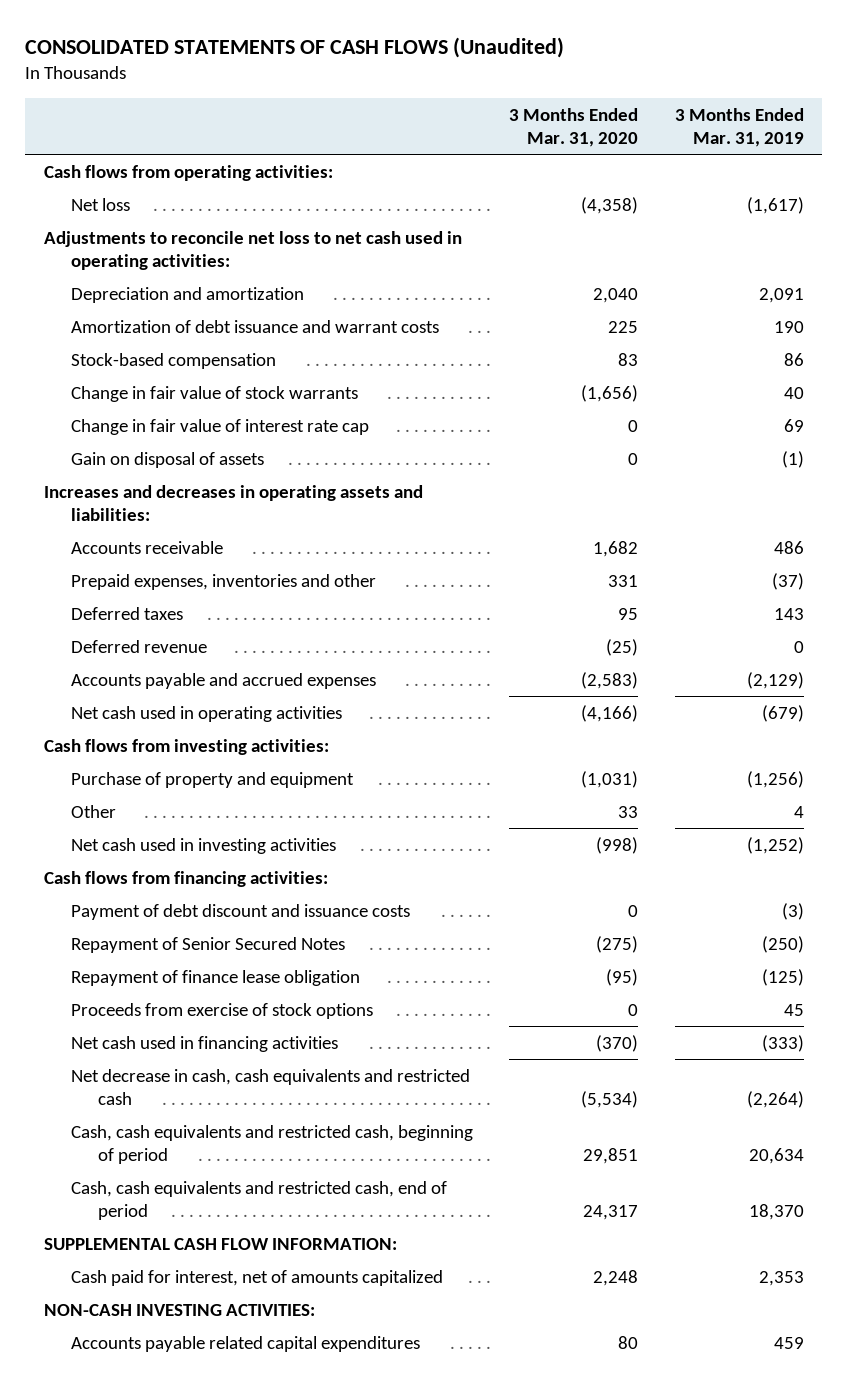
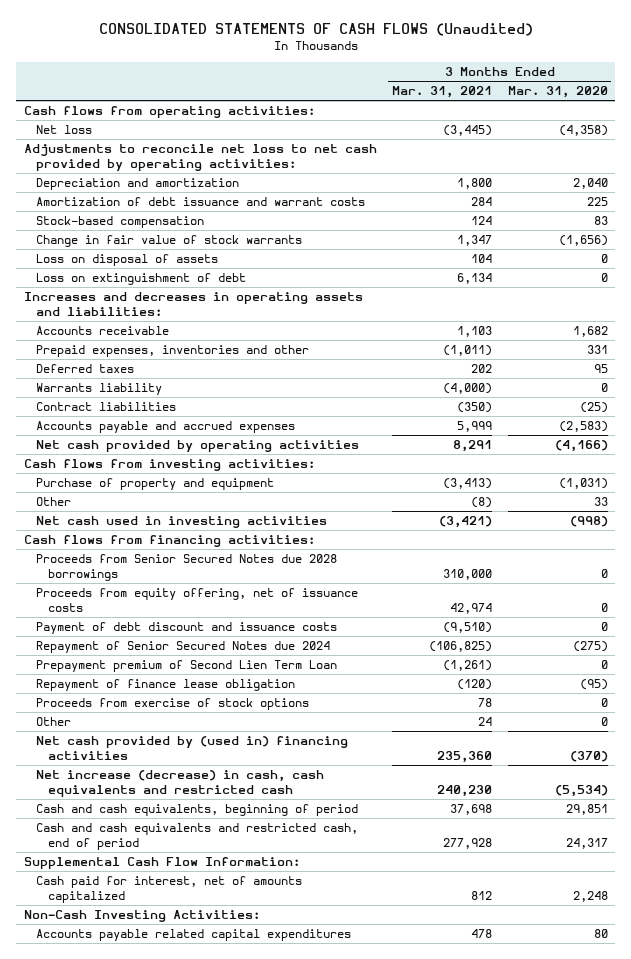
- | 3 Months Ended Mar. 31, 2020 | 3 Months Ended Mar. 31, 2019
+ | 3 Months Ended Mar. 31, 2021 | 3 Months Ended Mar. 31, 2020
- Adjustments to reconcile net loss to net cash used in operating activities:
+ Adjustments to reconcile net loss to net cash provided by operating activities:
- Change in fair value of interest rate cap | 0 | 69
- Gain on disposal of assets | 0 | (1)
+ Loss on disposal of assets | 104 | 0
+ Loss on extinguishment of debt | 6,134 | 0
- Deferred revenue | (25) | 0
+ Warrants liability | (4,000) | 0
+ Contract liabilities | (350) | (25)
- Net cash used in operating activities | (4,166) | (679)
+ Net cash provided by operating activities | 8,291 | (4,166)
+ Proceeds from Senior Secured Notes due 2028 borrowings | 310,000 | 0
+ Proceeds from equity offering, net of issuance costs | 42,974 | 0
- Repayment of Senior Secured Notes | (275) | (250)
+ Repayment of Senior Secured Notes due 2024 | (106,825) | (275)
+ Prepayment premium of Second Lien Term Loan | (1,261) | 0
- Net cash used in financing activities | (370) | (333)
- Net decrease in cash, cash equivalents and restricted cash | (5,534) | (2,264)
- Cash, cash equivalents and restricted cash, beginning of period | 29,851 | 20,634
- Cash, cash equivalents and restricted cash, end of period | 24,317 | 18,370
- SUPPLEMENTAL CASH FLOW INFORMATION:
+ Other | 24 | 0
+ Net cash provided by (used in) financing activities | 235,360 | (370)
+ Net increase (decrease) in cash, cash equivalents and restricted cash | 240,230 | (5,534)
+ Cash and cash equivalents, beginning of period | 37,698 | 29,851
+ Cash and cash equivalents and restricted cash, end of period | 277,928 | 24,317
+ Supplemental Cash Flow Information:
- NON-CASH INVESTING ACTIVITIES:
+ Non-Cash Investing Activities:

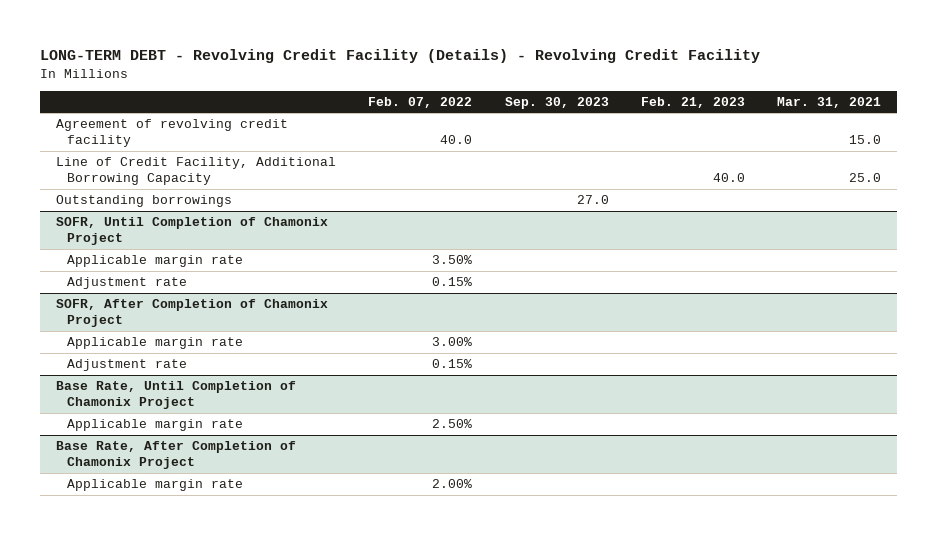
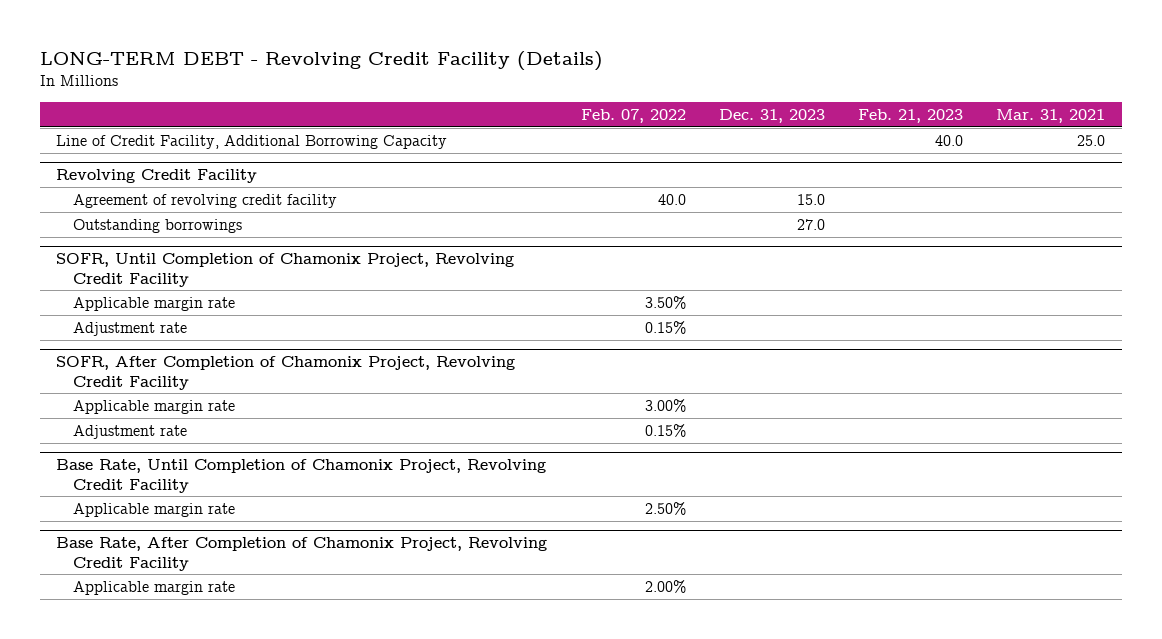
- LONG-TERM DEBT - Revolving Credit Facility (Details) - Revolving Credit Facility
+ LONG-TERM DEBT - Revolving Credit Facility (Details)
- | Feb. 07, 2022 | Sep. 30, 2023 | Feb. 21, 2023 | Mar. 31, 2021
+ | Feb. 07, 2022 | Dec. 31, 2023 | Feb. 21, 2023 | Mar. 31, 2021
- Agreement of revolving credit facility | 40.0 | | | 15.0
+ Revolving Credit Facility
+ Agreement of revolving credit facility | 40.0 | 15.0 | |
- SOFR, Until Completion of Chamonix Project
+ SOFR, Until Completion of Chamonix Project, Revolving Credit Facility
- SOFR, After Completion of Chamonix Project
+ SOFR, After Completion of Chamonix Project, Revolving Credit Facility
- Base Rate, Until Completion of Chamonix Project
+ Base Rate, Until Completion of Chamonix Project, Revolving Credit Facility
- Base Rate, After Completion of Chamonix Project
+ Base Rate, After Completion of Chamonix Project, Revolving Credit Facility

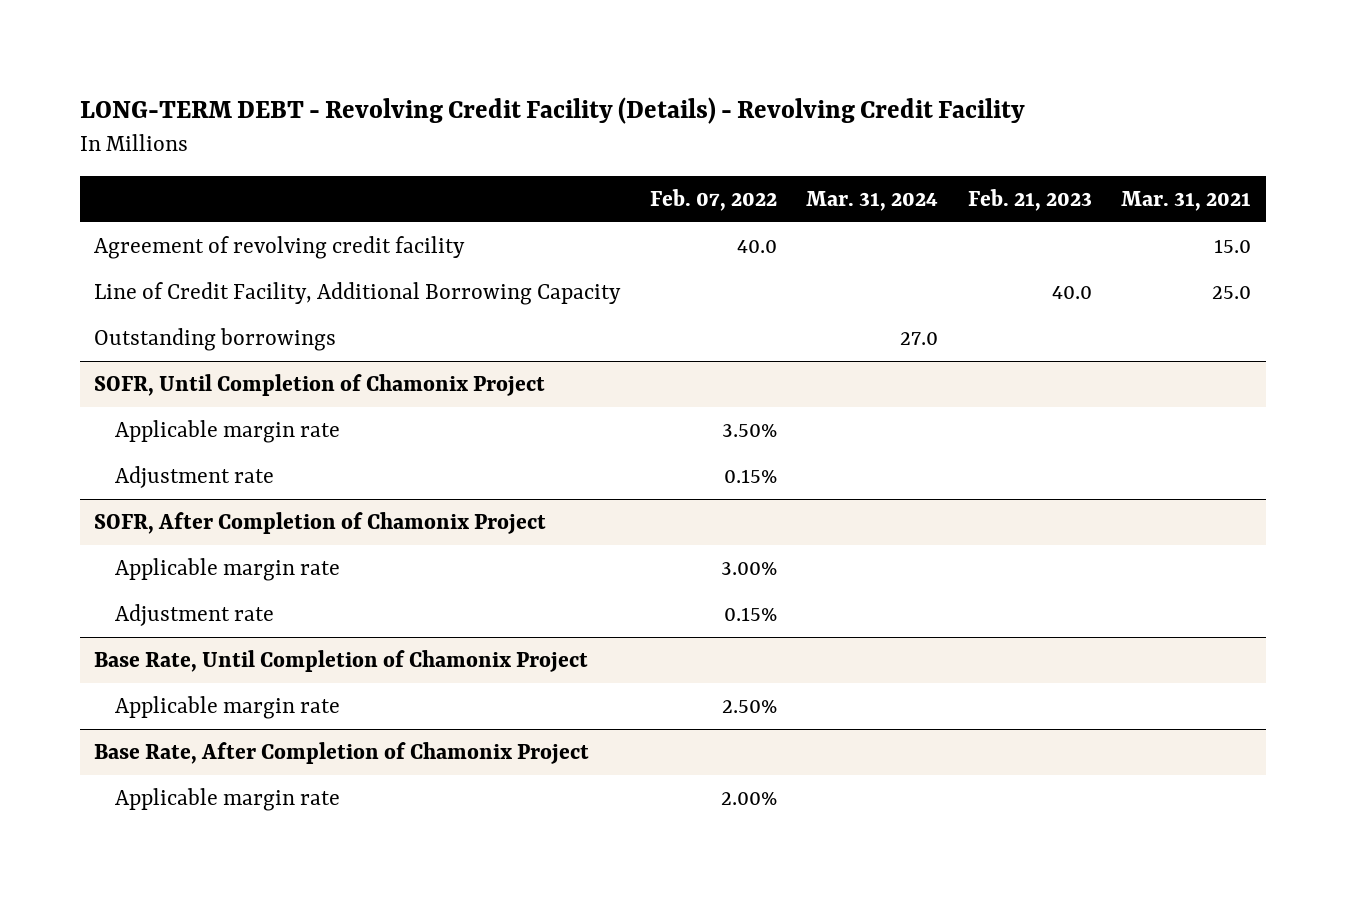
- LONG-TERM DEBT - Revolving Credit Facility (Details)
+ LONG-TERM DEBT - Revolving Credit Facility (Details) - Revolving Credit Facility
- | Feb. 07, 2022 | Dec. 31, 2023 | Feb. 21, 2023 | Mar. 31, 2021
+ | Feb. 07, 2022 | Mar. 31, 2024 | Feb. 21, 2023 | Mar. 31, 2021
+ Agreement of revolving credit facility | 40.0 | | | 15.0
- Revolving Credit Facility
- Agreement of revolving credit facility | 40.0 | 15.0 | |
- SOFR, Until Completion of Chamonix Project, Revolving Credit Facility
+ SOFR, Until Completion of Chamonix Project
- SOFR, After Completion of Chamonix Project, Revolving Credit Facility
+ SOFR, After Completion of Chamonix Project
- Base Rate, Until Completion of Chamonix Project, Revolving Credit Facility
+ Base Rate, Until Completion of Chamonix Project
- Base Rate, After Completion of Chamonix Project, Revolving Credit Facility
+ Base Rate, After Completion of Chamonix Project

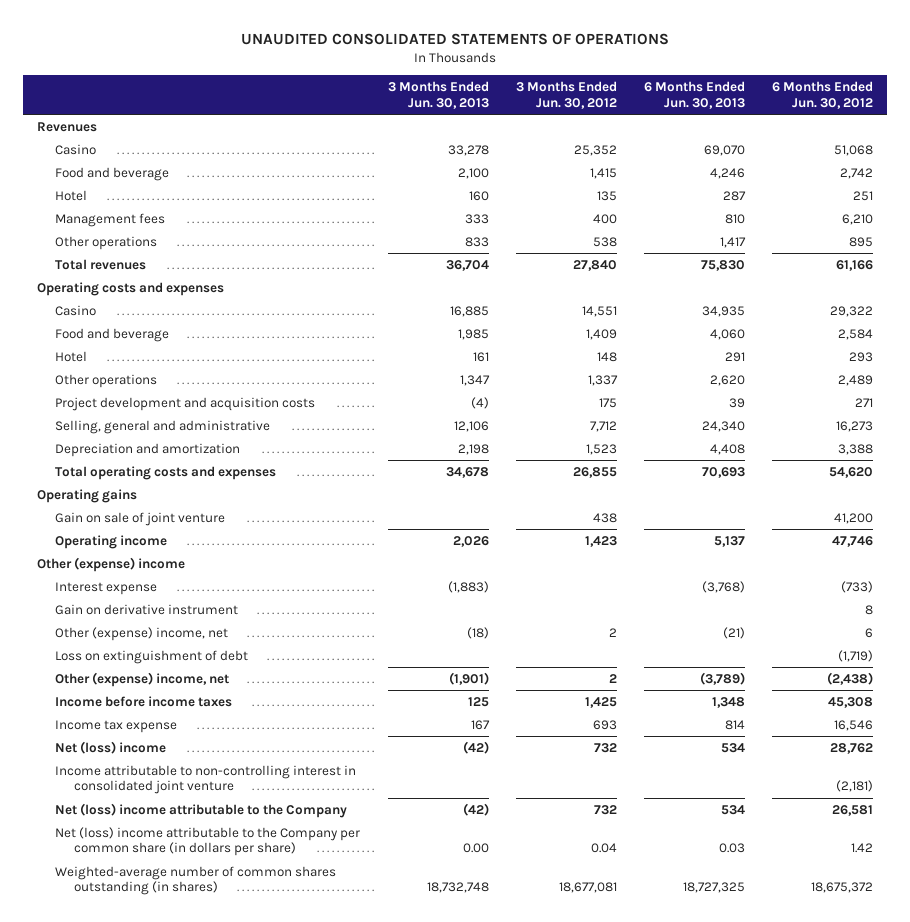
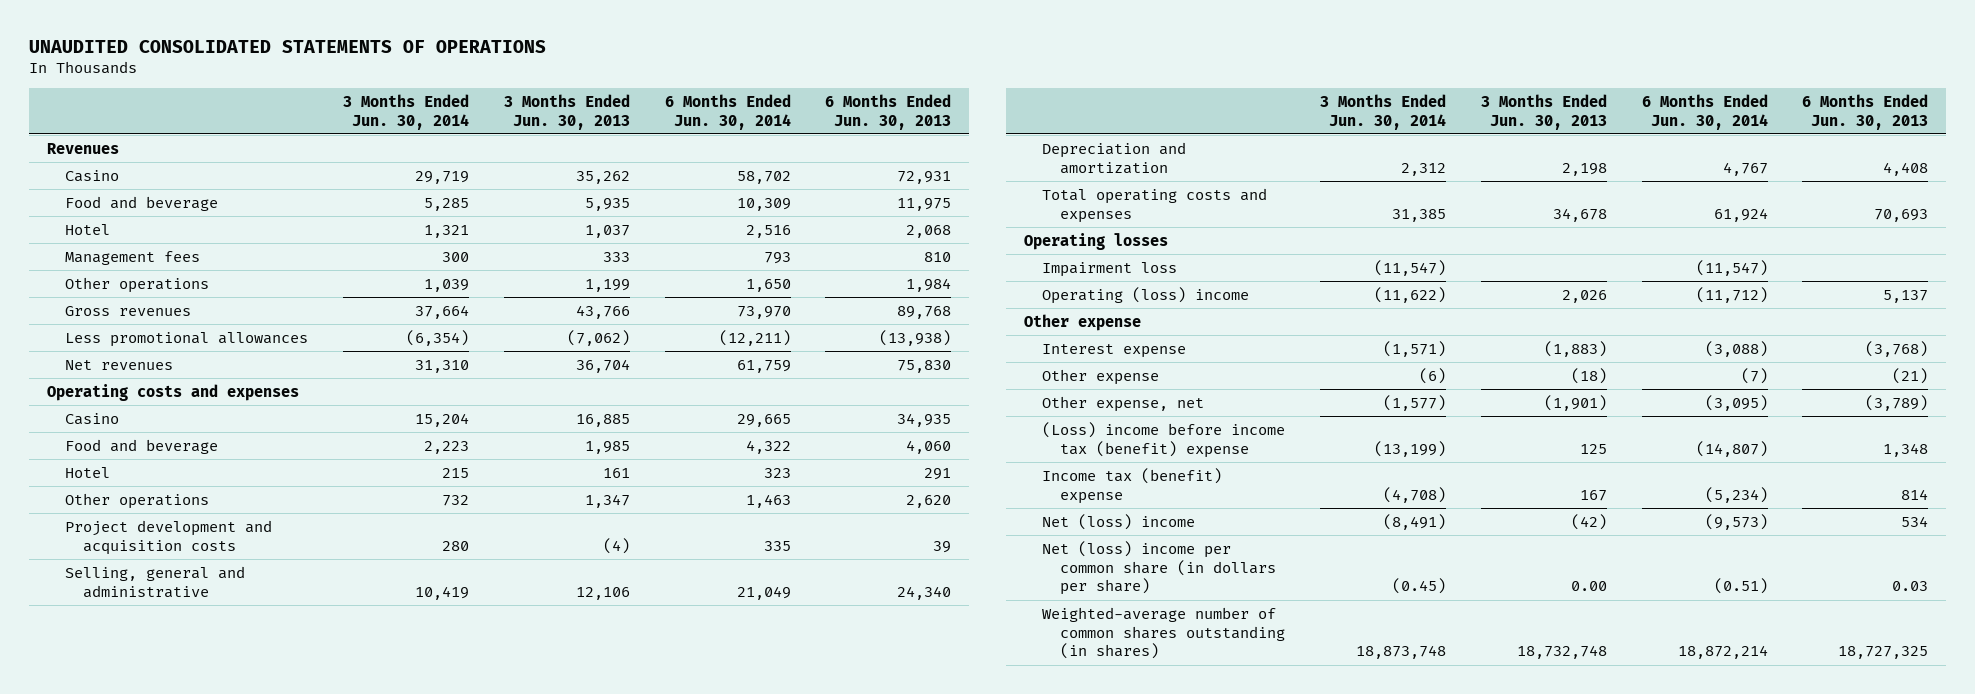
- | 3 Months Ended Jun. 30, 2013 | 3 Months Ended Jun. 30, 2012 | 6 Months Ended Jun. 30, 2013 | 6 Months Ended Jun. 30, 2012
+ | 3 Months Ended Jun. 30, 2014 | 3 Months Ended Jun. 30, 2013 | 6 Months Ended Jun. 30, 2014 | 6 Months Ended Jun. 30, 2013
- Casino | 33,278 | 25,352 | 69,070 | 51,068
- Food and beverage | 2,100 | 1,415 | 4,246 | 2,742
- Hotel | 160 | 135 | 287 | 251
+ Casino | 29,719 | 35,262 | 58,702 | 72,931
+ Food and beverage | 5,285 | 5,935 | 10,309 | 11,975
+ Hotel | 1,321 | 1,037 | 2,516 | 2,068
- Other operations | 833 | 538 | 1,417 | 895
- Total revenues | 36,704 | 27,840 | 75,830 | 61,166
+ Other operations | 1,039 | 1,199 | 1,650 | 1,984
+ Gross revenues | 37,664 | 43,766 | 73,970 | 89,768
+ Less promotional allowances | (6,354) | (7,062) | (12,211) | (13,938)
+ Net revenues | 31,310 | 36,704 | 61,759 | 75,830
- Operating gains
- Gain on sale of joint venture | | 438 | | 41,200
- Operating income | 2,026 | 1,423 | 5,137 | 47,746
- Other (expense) income
+ Operating losses
+ Impairment loss | (11,547) | | (11,547) |
+ Operating (loss) income | (11,622) | 2,026 | (11,712) | 5,137
+ Other expense
- Gain on derivative instrument | | | | 8
- Other (expense) income, net | (18) | 2 | (21) | 6
- Loss on extinguishment of debt | | | | (1,719)
- Other (expense) income, net | (1,901) | 2 | (3,789) | (2,438)
- Income before income taxes | 125 | 1,425 | 1,348 | 45,308
- Income tax expense | 167 | 693 | 814 | 16,546
+ Other expense | (6) | (18) | (7) | (21)
+ Other expense, net | (1,577) | (1,901) | (3,095) | (3,789)
+ (Loss) income before income tax (benefit) expense | (13,199) | 125 | (14,807) | 1,348
+ Income tax (benefit) expense | (4,708) | 167 | (5,234) | 814
- Income attributable to non-controlling interest in consolidated joint venture | | | | (2,181)
- Net (loss) income attributable to the Company | (42) | 732 | 534 | 26,581
- Net (loss) income attributable to the Company per common share (in dollars per share) | 0.00 | 0.04 | 0.03 | 1.42
+ Net (loss) income per common share (in dollars per share) | (0.45) | 0.00 | (0.51) | 0.03

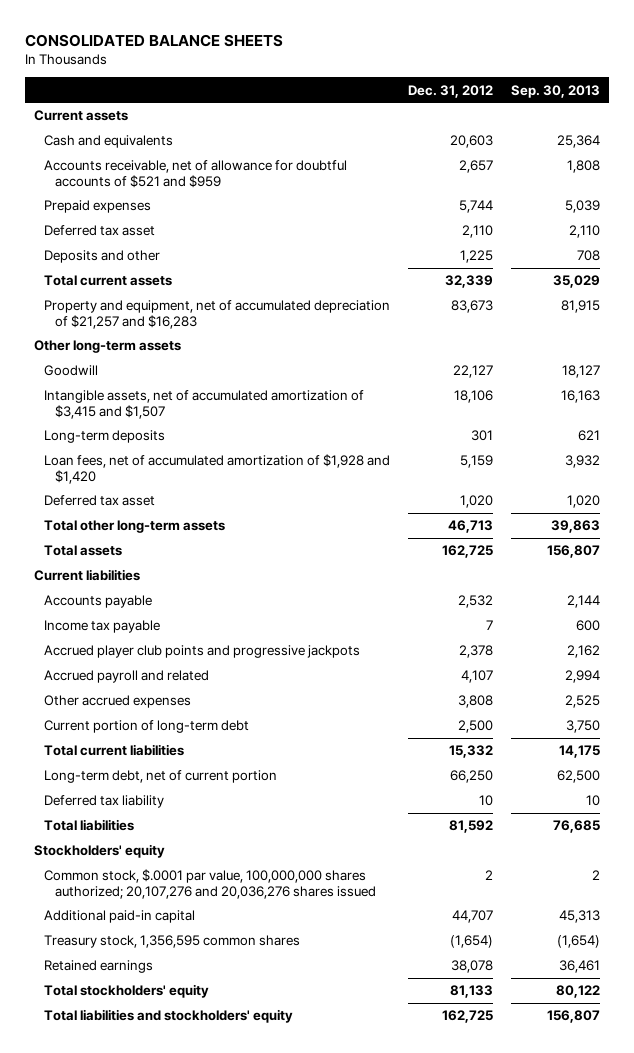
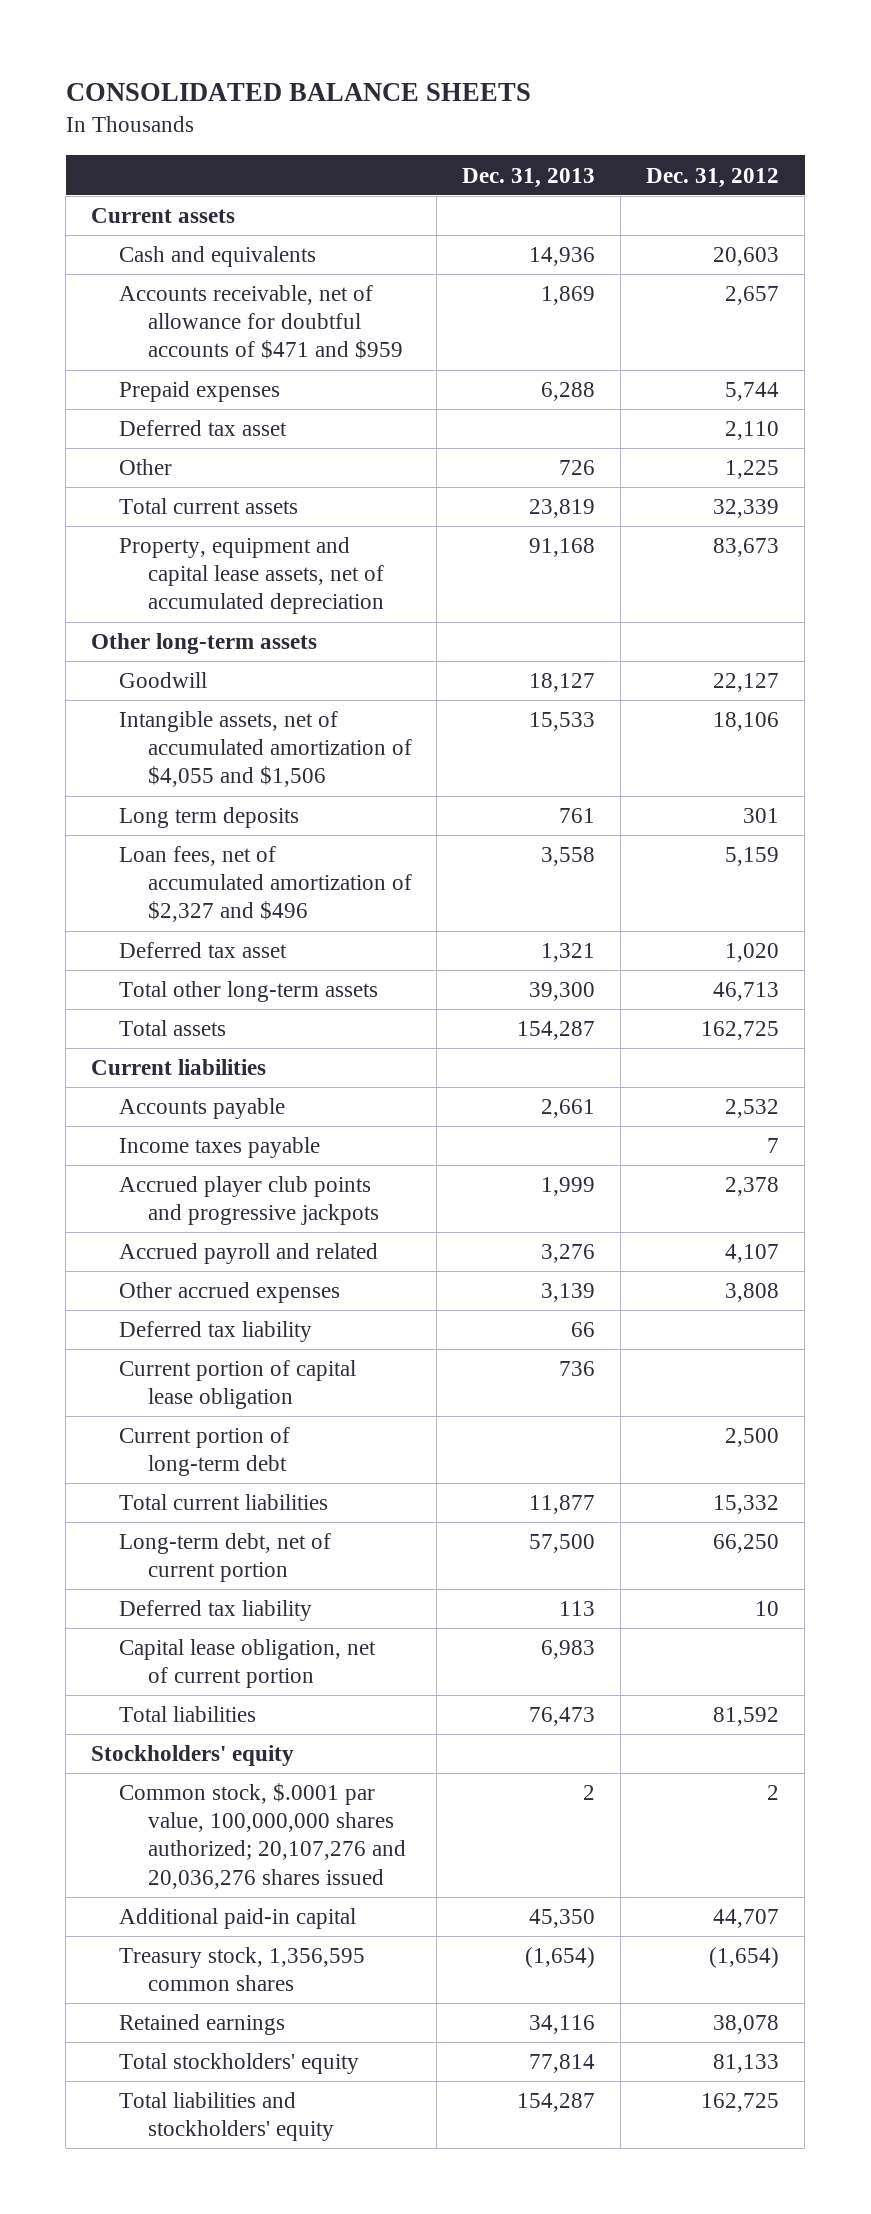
- | Dec. 31, 2012 | Sep. 30, 2013
+ | Dec. 31, 2013 | Dec. 31, 2012
- Accounts receivable, net of allowance for doubtful accounts of $521 and $959 | 2,657 | 1,808
+ Accounts receivable, net of allowance for doubtful accounts of $471 and $959 | 1,869 | 2,657
- Deposits and other | 1,225 | 708
+ Other | 726 | 1,225
- Property and equipment, net of accumulated depreciation of $21,257 and $16,283 | 83,673 | 81,915
+ Property, equipment and capital lease assets, net of accumulated depreciation | 91,168 | 83,673
- Intangible assets, net of accumulated amortization of $3,415 and $1,507 | 18,106 | 16,163
- Long-term deposits | 301 | 621
- Loan fees, net of accumulated amortization of $1,928 and $1,420 | 5,159 | 3,932
+ Intangible assets, net of accumulated amortization of $4,055 and $1,506 | 15,533 | 18,106
+ Long term deposits | 761 | 301
+ Loan fees, net of accumulated amortization of $2,327 and $496 | 3,558 | 5,159
- Income tax payable | 7 | 600
+ Income taxes payable | | 7
+ Deferred tax liability | 66 |
+ Current portion of capital lease obligation | 736 |
+ Capital lease obligation, net of current portion | 6,983 |

